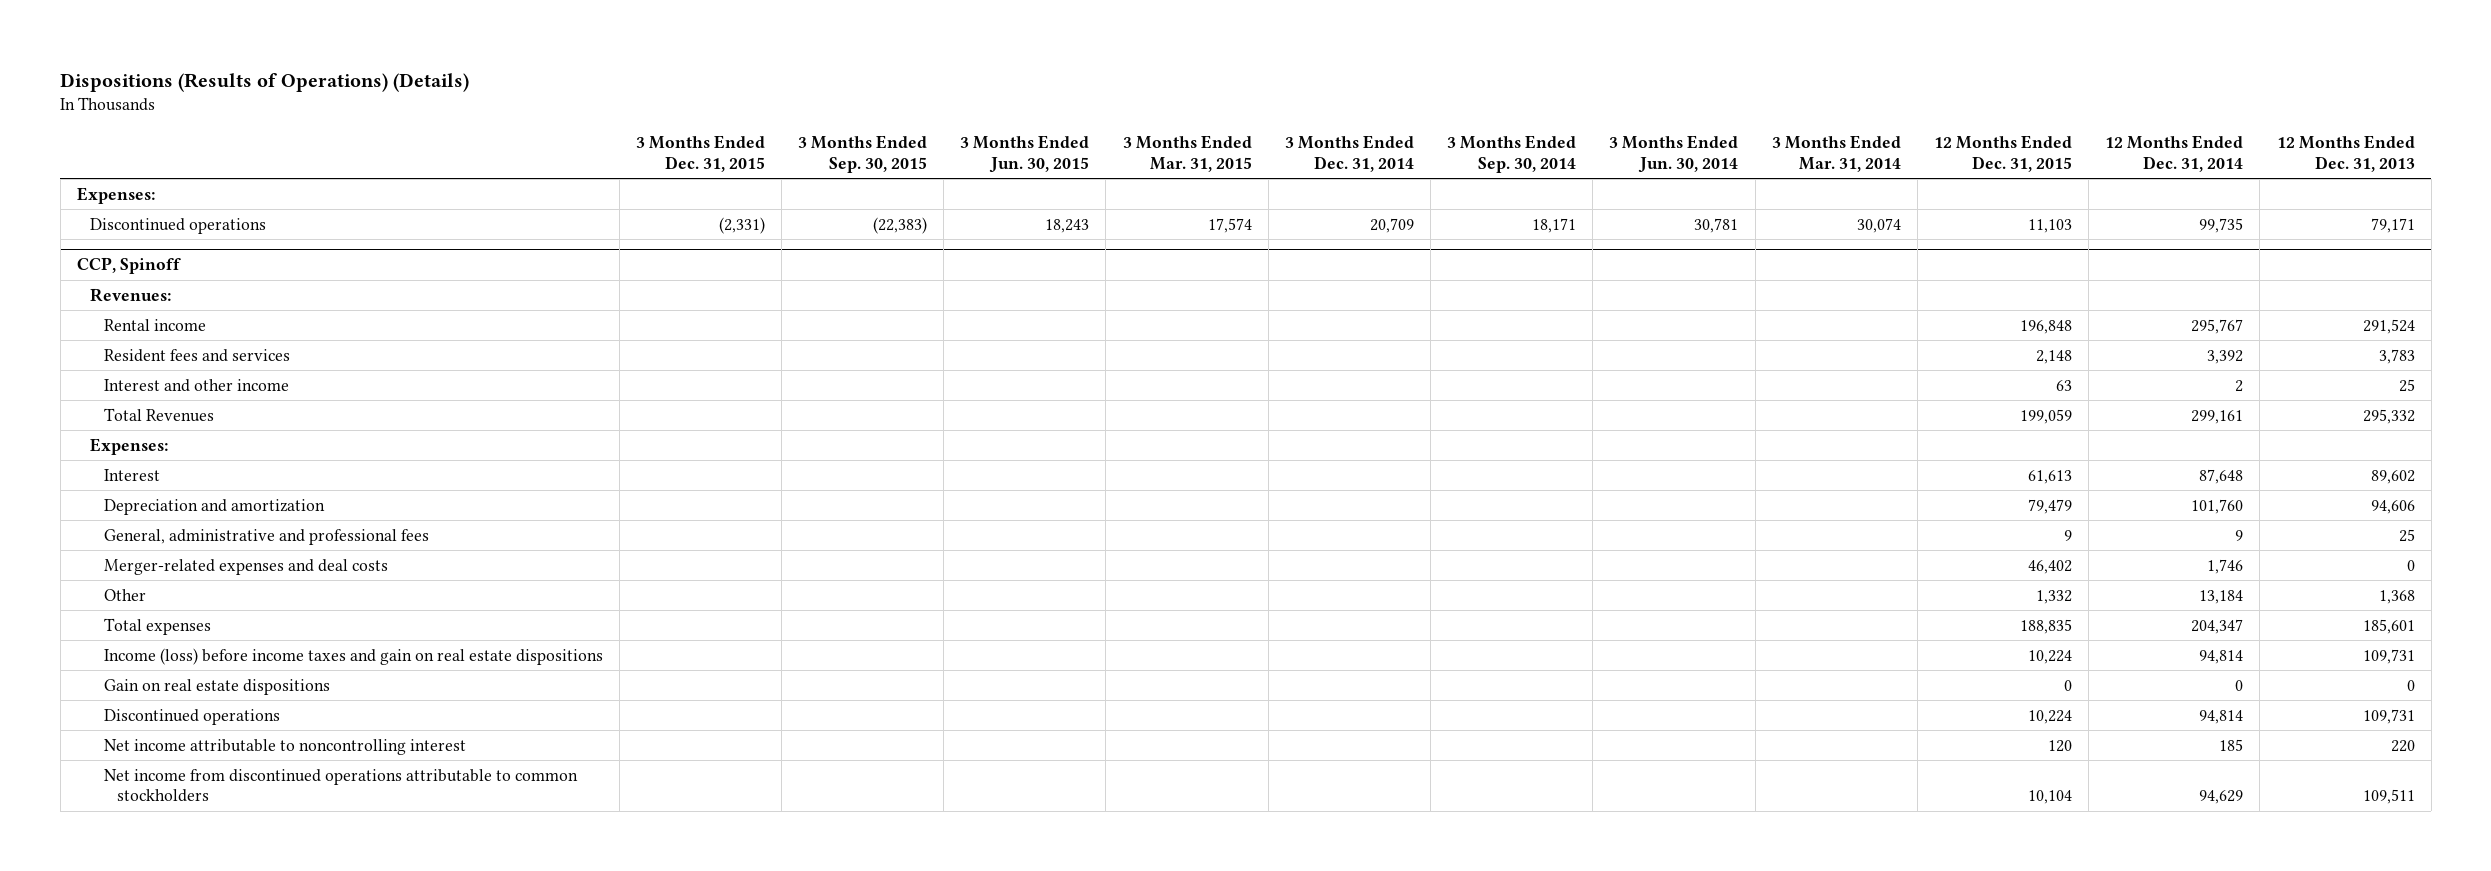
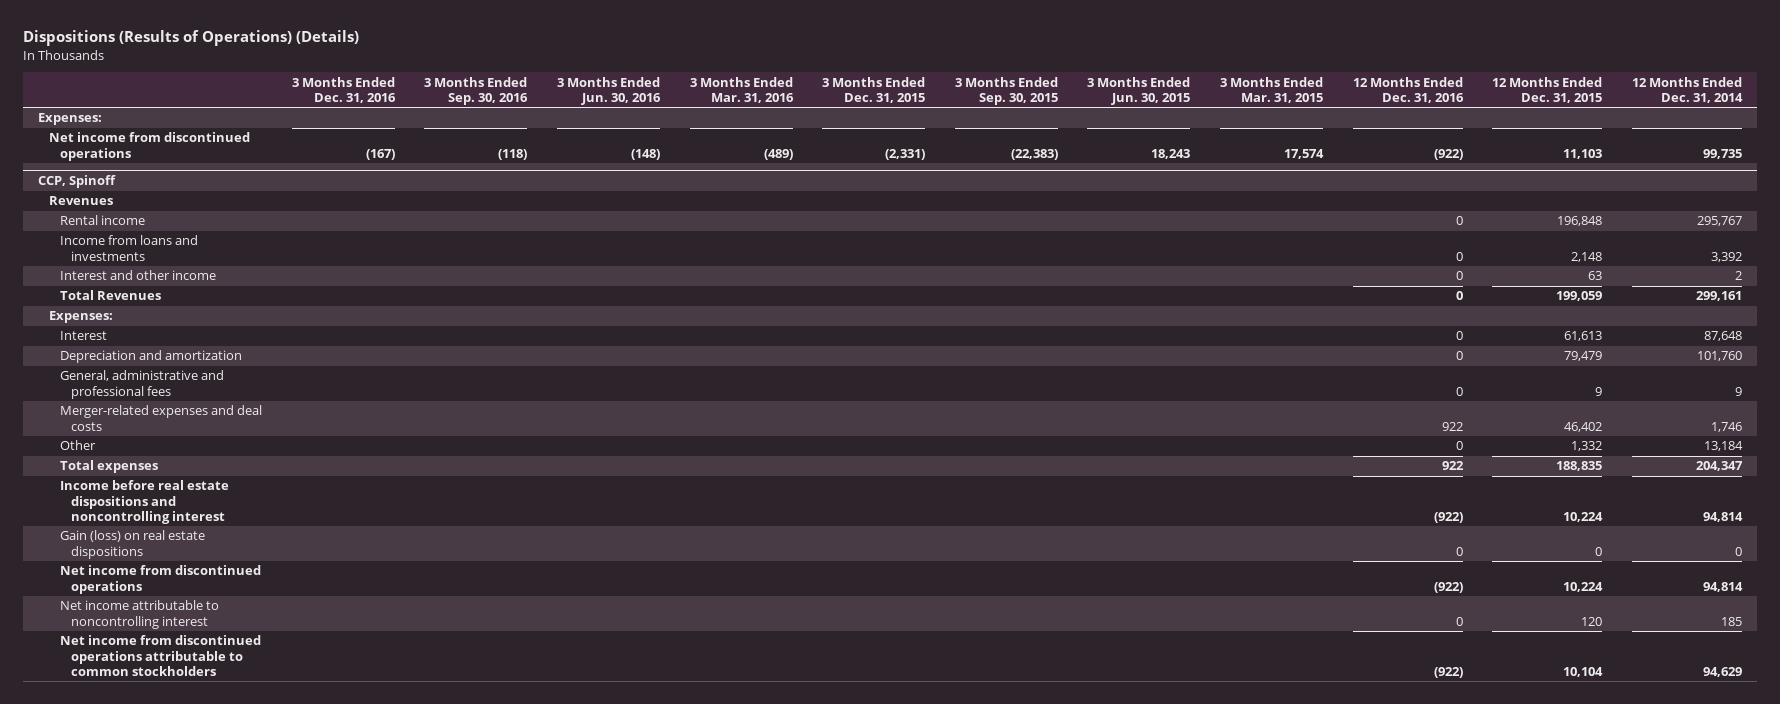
- | 3 Months Ended Dec. 31, 2015 | 3 Months Ended Sep. 30, 2015 | 3 Months Ended Jun. 30, 2015 | 3 Months Ended Mar. 31, 2015 | 3 Months Ended Dec. 31, 2014 | 3 Months Ended Sep. 30, 2014 | 3 Months Ended Jun. 30, 2014 | 3 Months Ended Mar. 31, 2014 | 12 Months Ended Dec. 31, 2015 | 12 Months Ended Dec. 31, 2014 | 12 Months Ended Dec. 31, 2013
+ | 3 Months Ended Dec. 31, 2016 | 3 Months Ended Sep. 30, 2016 | 3 Months Ended Jun. 30, 2016 | 3 Months Ended Mar. 31, 2016 | 3 Months Ended Dec. 31, 2015 | 3 Months Ended Sep. 30, 2015 | 3 Months Ended Jun. 30, 2015 | 3 Months Ended Mar. 31, 2015 | 12 Months Ended Dec. 31, 2016 | 12 Months Ended Dec. 31, 2015 | 12 Months Ended Dec. 31, 2014
- Discontinued operations | (2,331) | (22,383) | 18,243 | 17,574 | 20,709 | 18,171 | 30,781 | 30,074 | 11,103 | 99,735 | 79,171
+ Net income from discontinued operations | (167) | (118) | (148) | (489) | (2,331) | (22,383) | 18,243 | 17,574 | (922) | 11,103 | 99,735
@ CCP, Spinoff
- Revenues:
+ Revenues
- Resident fees and services | | | | | | | | | 2,148 | 3,392 | 3,783
+ Income from loans and investments | | | | | | | | | 0 | 2,148 | 3,392
- Income (loss) before income taxes and gain on real estate dispositions | | | | | | | | | 10,224 | 94,814 | 109,731
- Gain on real estate dispositions | | | | | | | | | 0 | 0 | 0
- Discontinued operations | | | | | | | | | 10,224 | 94,814 | 109,731
+ Income before real estate dispositions and noncontrolling interest | | | | | | | | | (922) | 10,224 | 94,814
+ Gain (loss) on real estate dispositions | | | | | | | | | 0 | 0 | 0
+ Net income from discontinued operations | | | | | | | | | (922) | 10,224 | 94,814

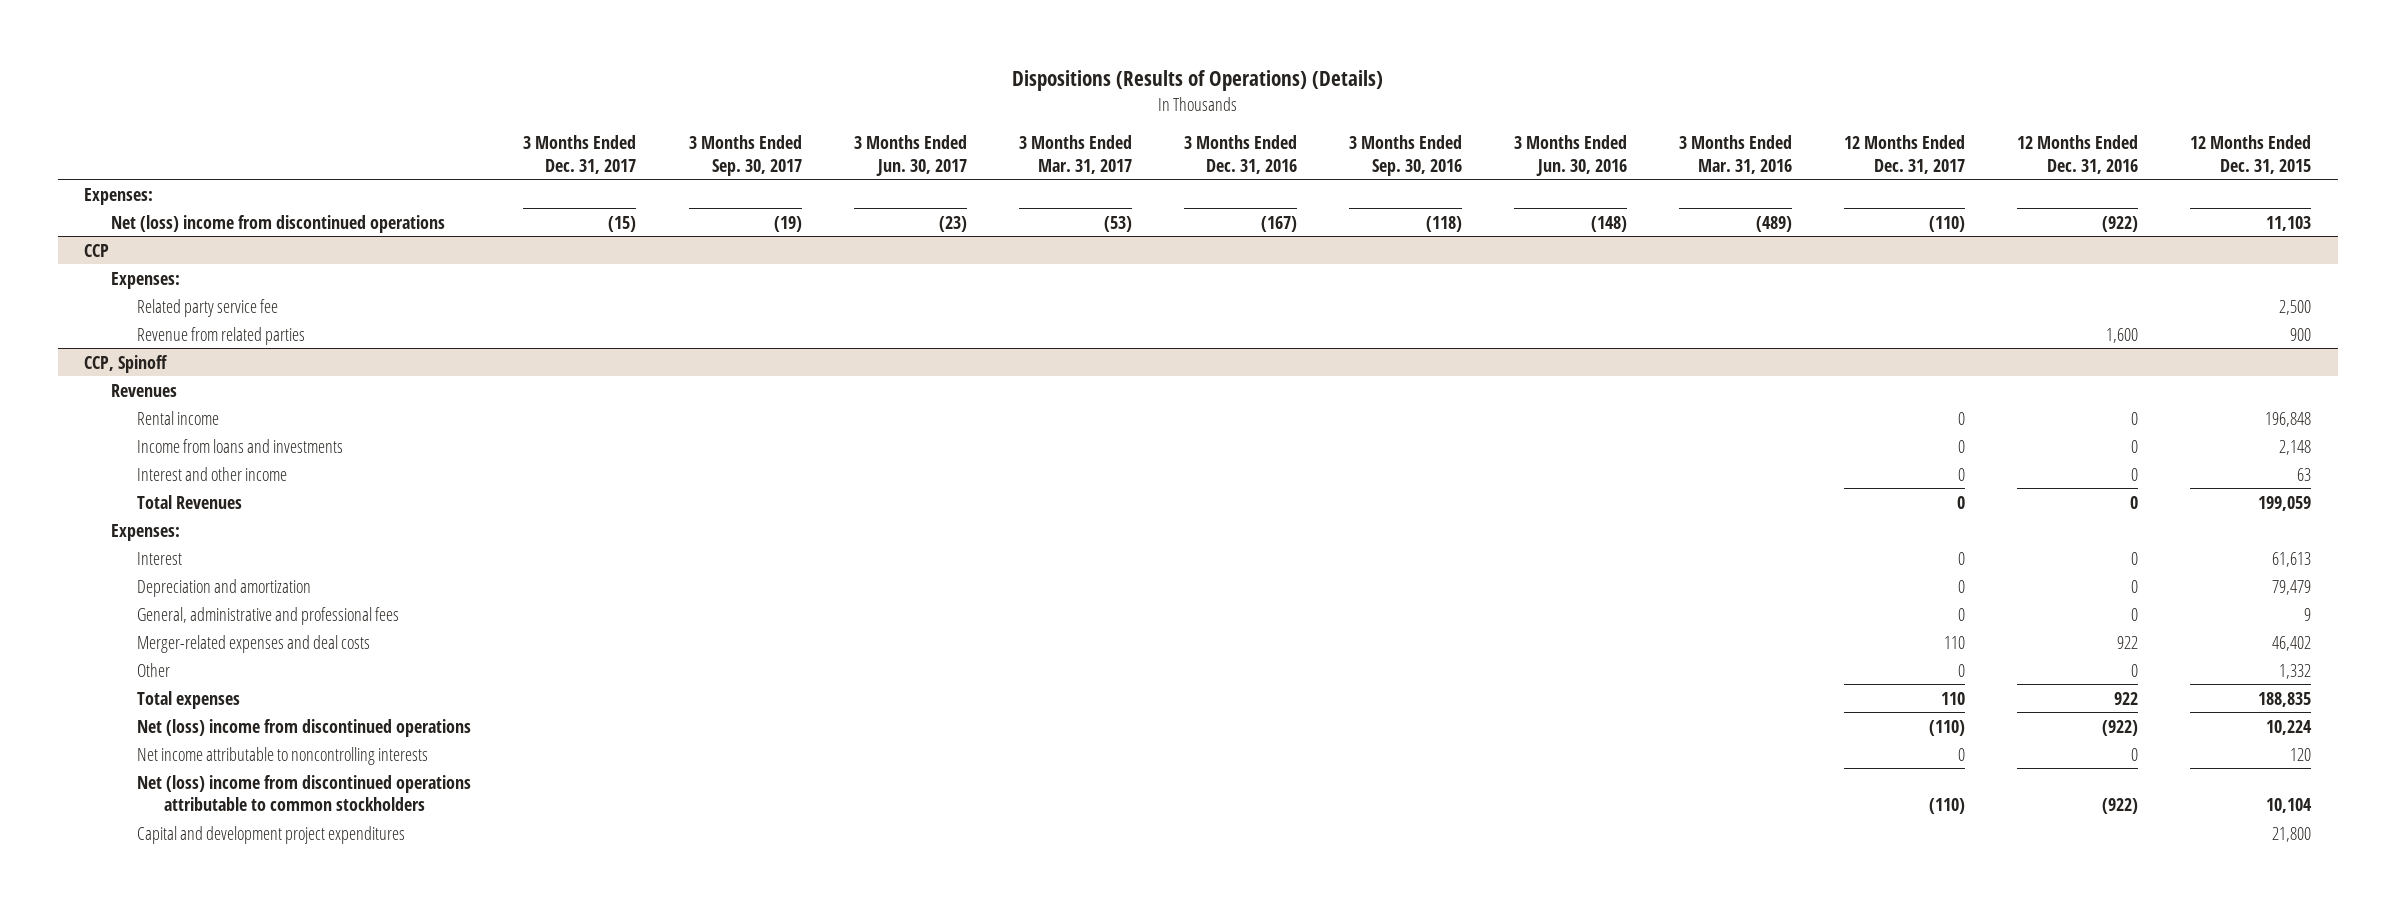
- | 3 Months Ended Dec. 31, 2016 | 3 Months Ended Sep. 30, 2016 | 3 Months Ended Jun. 30, 2016 | 3 Months Ended Mar. 31, 2016 | 3 Months Ended Dec. 31, 2015 | 3 Months Ended Sep. 30, 2015 | 3 Months Ended Jun. 30, 2015 | 3 Months Ended Mar. 31, 2015 | 12 Months Ended Dec. 31, 2016 | 12 Months Ended Dec. 31, 2015 | 12 Months Ended Dec. 31, 2014
+ | 3 Months Ended Dec. 31, 2017 | 3 Months Ended Sep. 30, 2017 | 3 Months Ended Jun. 30, 2017 | 3 Months Ended Mar. 31, 2017 | 3 Months Ended Dec. 31, 2016 | 3 Months Ended Sep. 30, 2016 | 3 Months Ended Jun. 30, 2016 | 3 Months Ended Mar. 31, 2016 | 12 Months Ended Dec. 31, 2017 | 12 Months Ended Dec. 31, 2016 | 12 Months Ended Dec. 31, 2015
- Net income from discontinued operations | (167) | (118) | (148) | (489) | (2,331) | (22,383) | 18,243 | 17,574 | (922) | 11,103 | 99,735
+ Net (loss) income from discontinued operations | (15) | (19) | (23) | (53) | (167) | (118) | (148) | (489) | (110) | (922) | 11,103
+ CCP
+ Expenses:
+ Related party service fee | | | | | | | | | | | 2,500
+ Revenue from related parties | | | | | | | | | | 1,600 | 900
@ CCP, Spinoff
- Income before real estate dispositions and noncontrolling interest | | | | | | | | | (922) | 10,224 | 94,814
- Gain (loss) on real estate dispositions | | | | | | | | | 0 | 0 | 0
- Net income from discontinued operations | | | | | | | | | (922) | 10,224 | 94,814
- Net income attributable to noncontrolling interest | | | | | | | | | 0 | 120 | 185
- Net income from discontinued operations attributable to common stockholders | | | | | | | | | (922) | 10,104 | 94,629
+ Net (loss) income from discontinued operations | | | | | | | | | (110) | (922) | 10,224
+ Net income attributable to noncontrolling interests | | | | | | | | | 0 | 0 | 120
+ Net (loss) income from discontinued operations attributable to common stockholders | | | | | | | | | (110) | (922) | 10,104
+ Capital and development project expenditures | | | | | | | | | | | 21,800

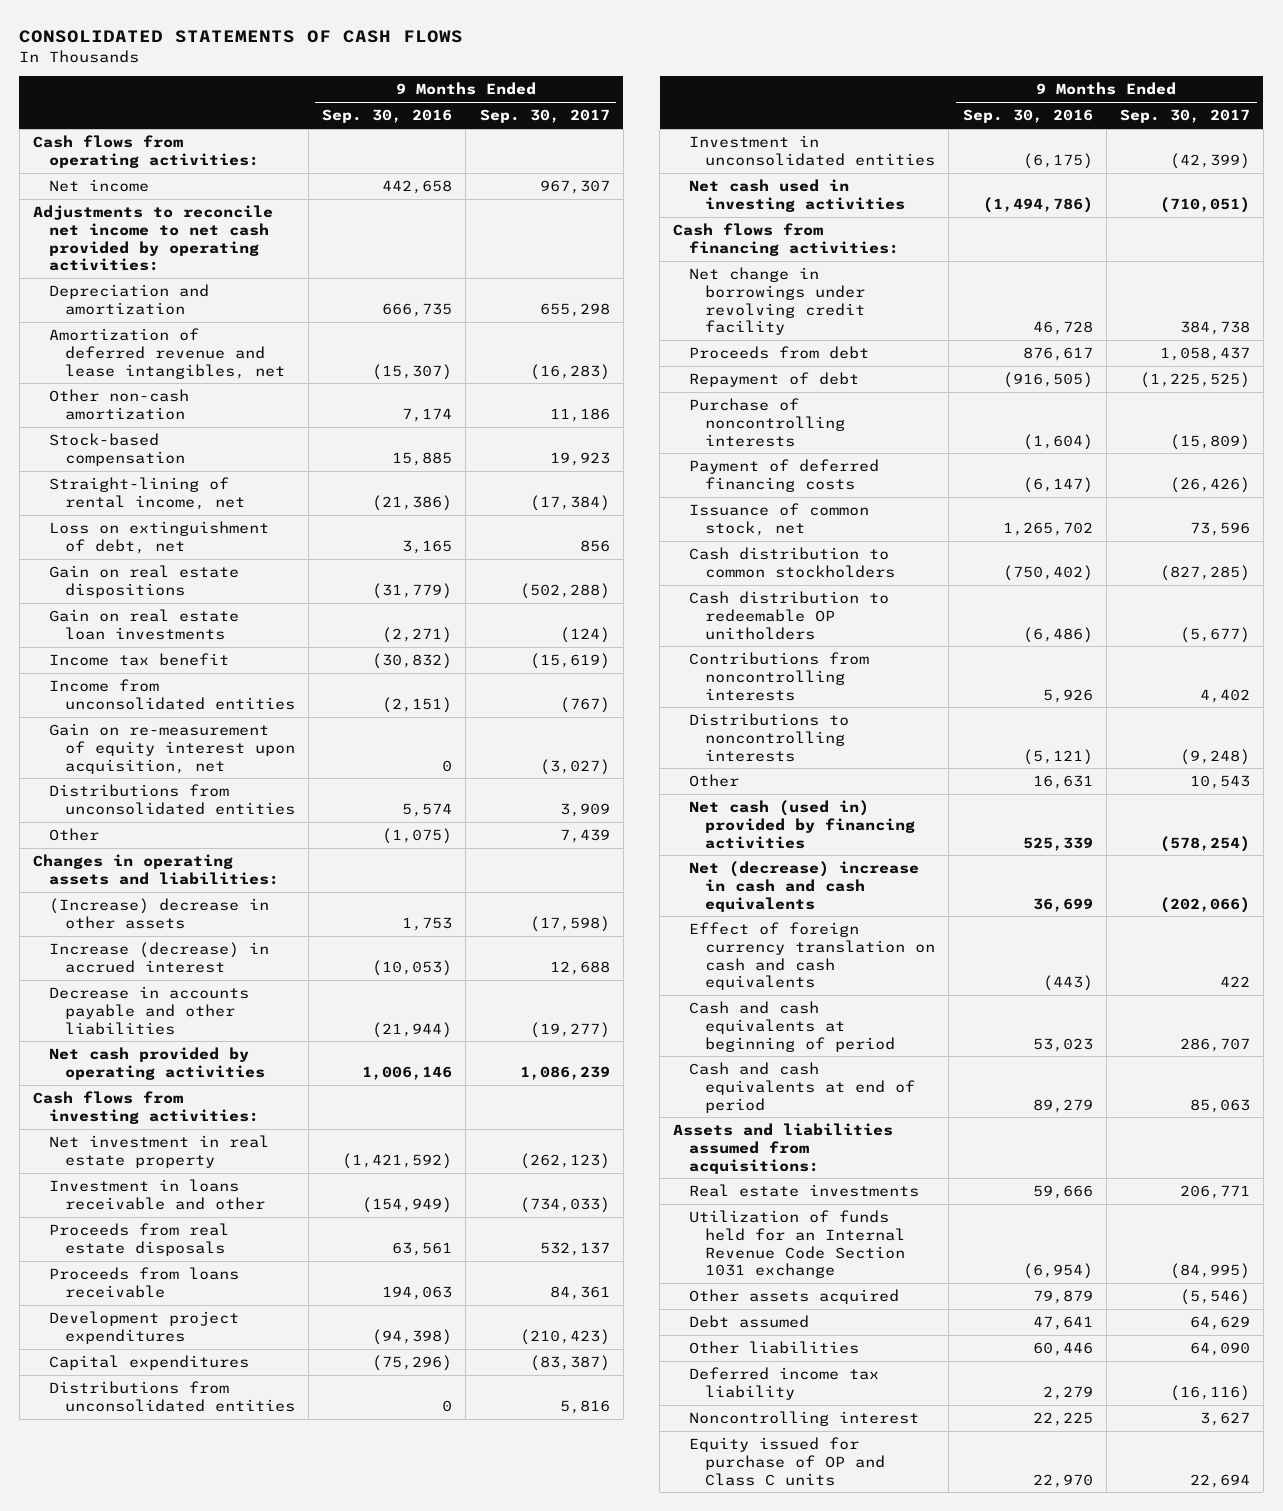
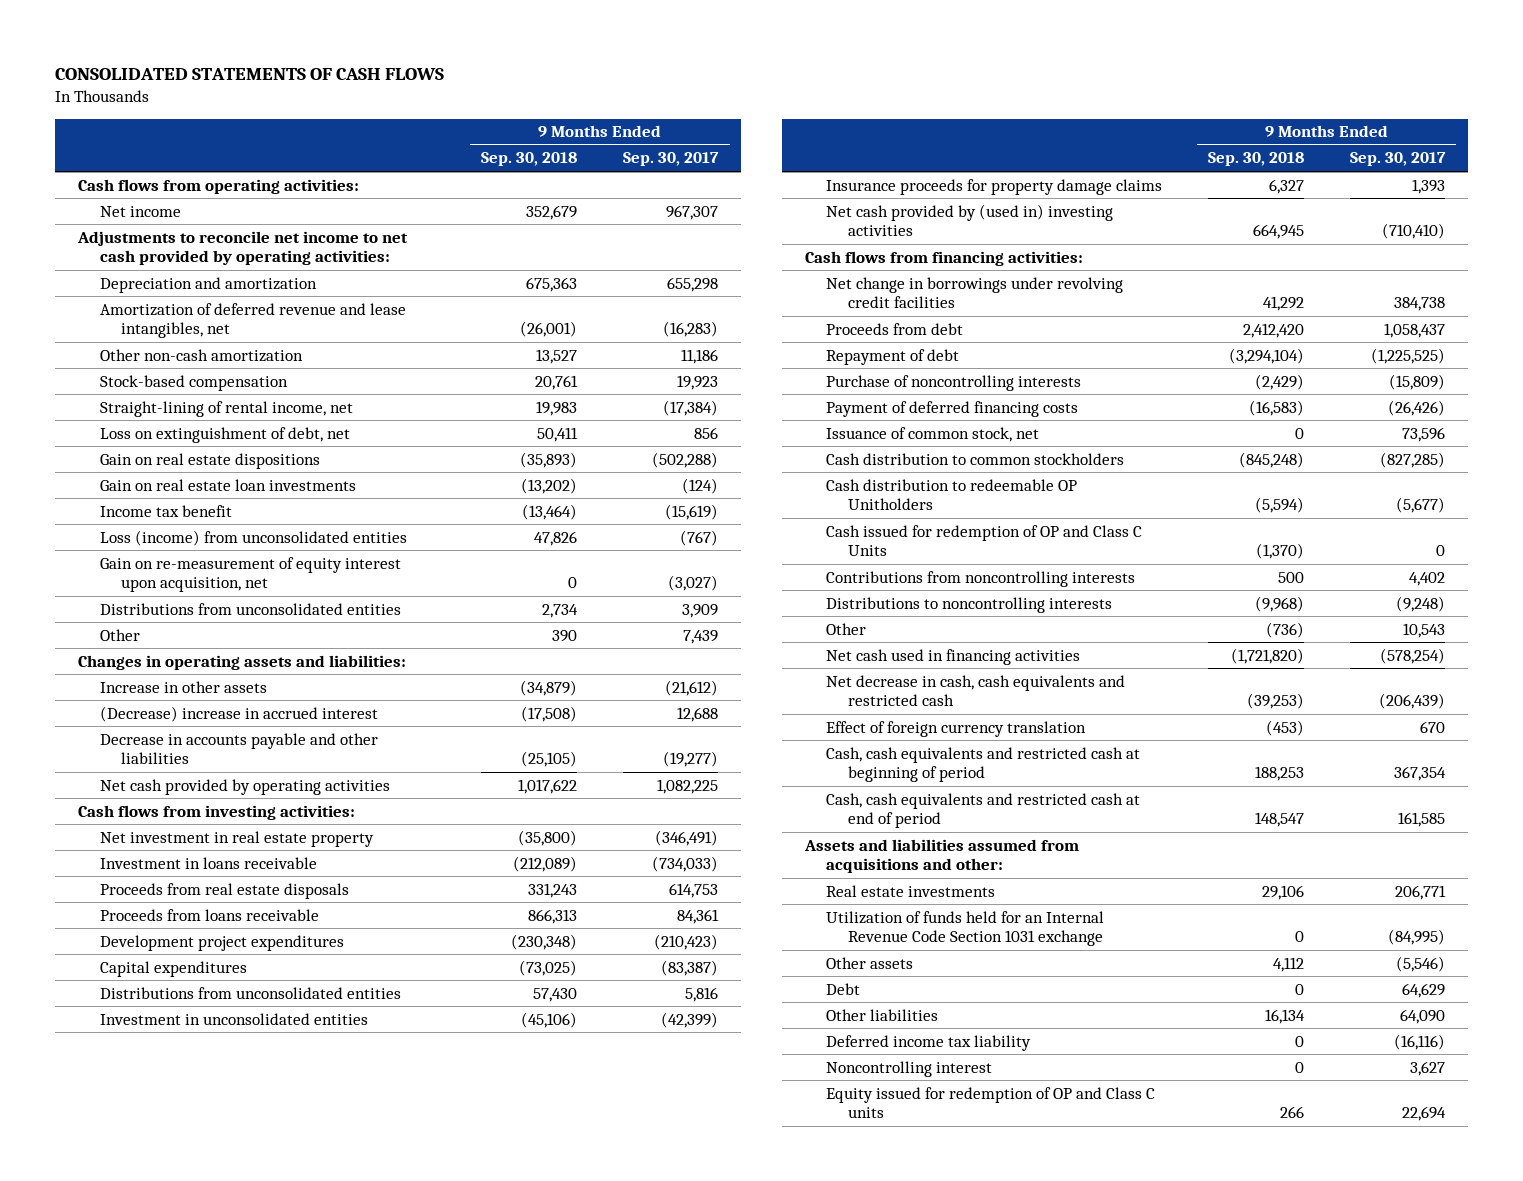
- | 9 Months Ended Sep. 30, 2016 | 9 Months Ended Sep. 30, 2017
+ | 9 Months Ended Sep. 30, 2018 | 9 Months Ended Sep. 30, 2017
- Income from unconsolidated entities | (2,151) | (767)
+ Loss (income) from unconsolidated entities | 47,826 | (767)
- (Increase) decrease in other assets | 1,753 | (17,598)
- Increase (decrease) in accrued interest | (10,053) | 12,688
+ Increase in other assets | (34,879) | (21,612)
+ (Decrease) increase in accrued interest | (17,508) | 12,688
- Net cash provided by operating activities | 1,006,146 | 1,086,239
+ Net cash provided by operating activities | 1,017,622 | 1,082,225
- Net investment in real estate property | (1,421,592) | (262,123)
- Investment in loans receivable and other | (154,949) | (734,033)
- Proceeds from real estate disposals | 63,561 | 532,137
+ Net investment in real estate property | (35,800) | (346,491)
+ Investment in loans receivable | (212,089) | (734,033)
+ Proceeds from real estate disposals | 331,243 | 614,753
- Net cash used in investing activities | (1,494,786) | (710,051)
+ Insurance proceeds for property damage claims | 6,327 | 1,393
+ Net cash provided by (used in) investing activities | 664,945 | (710,410)
- Net change in borrowings under revolving credit facility | 46,728 | 384,738
+ Net change in borrowings under revolving credit facilities | 41,292 | 384,738
- Cash distribution to redeemable OP unitholders | (6,486) | (5,677)
+ Cash distribution to redeemable OP Unitholders | (5,594) | (5,677)
+ Cash issued for redemption of OP and Class C Units | (1,370) | 0
- Net cash (used in) provided by financing activities | 525,339 | (578,254)
- Net (decrease) increase in cash and cash equivalents | 36,699 | (202,066)
- Effect of foreign currency translation on cash and cash equivalents | (443) | 422
- Cash and cash equivalents at beginning of period | 53,023 | 286,707
- Cash and cash equivalents at end of period | 89,279 | 85,063
- Assets and liabilities assumed from acquisitions:
+ Net cash used in financing activities | (1,721,820) | (578,254)
+ Net decrease in cash, cash equivalents and restricted cash | (39,253) | (206,439)
+ Effect of foreign currency translation | (453) | 670
+ Cash, cash equivalents and restricted cash at beginning of period | 188,253 | 367,354
+ Cash, cash equivalents and restricted cash at end of period | 148,547 | 161,585
+ Assets and liabilities assumed from acquisitions and other:
- Other assets acquired | 79,879 | (5,546)
- Debt assumed | 47,641 | 64,629
+ Other assets | 4,112 | (5,546)
+ Debt | 0 | 64,629
- Equity issued for purchase of OP and Class C units | 22,970 | 22,694
+ Equity issued for redemption of OP and Class C units | 266 | 22,694

